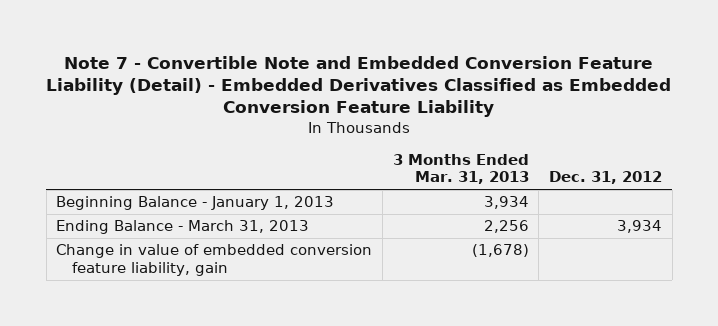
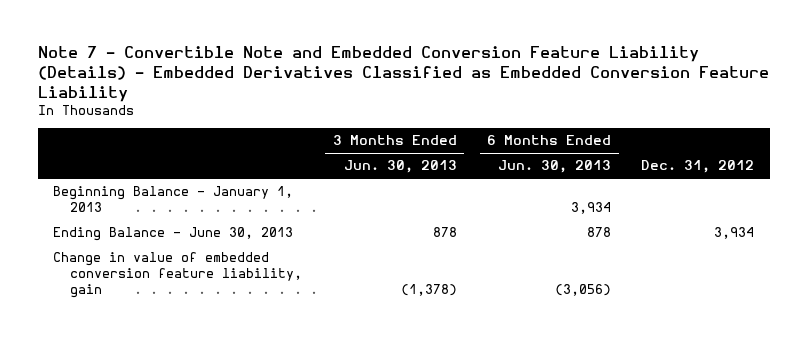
- Note 7 - Convertible Note and Embedded Conversion Feature Liability (Detail) - Embedded Derivatives Classified as Embedded Conversion Feature Liability
+ Note 7 - Convertible Note and Embedded Conversion Feature Liability (Details) - Embedded Derivatives Classified as Embedded Conversion Feature Liability
- | 3 Months Ended Mar. 31, 2013 | Dec. 31, 2012
+ | 3 Months Ended Jun. 30, 2013 | 6 Months Ended Jun. 30, 2013 | Dec. 31, 2012
- Ending Balance - March 31, 2013 | 2,256 | 3,934
+ Ending Balance - June 30, 2013 | 878 | 878 | 3,934

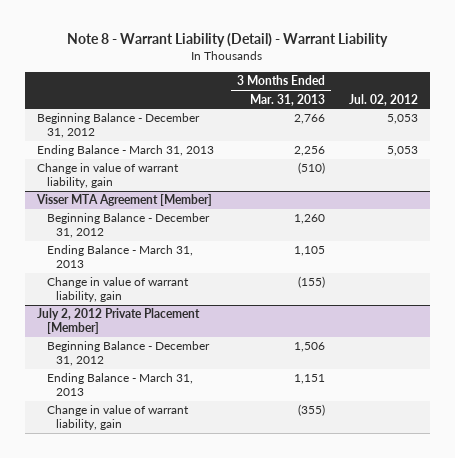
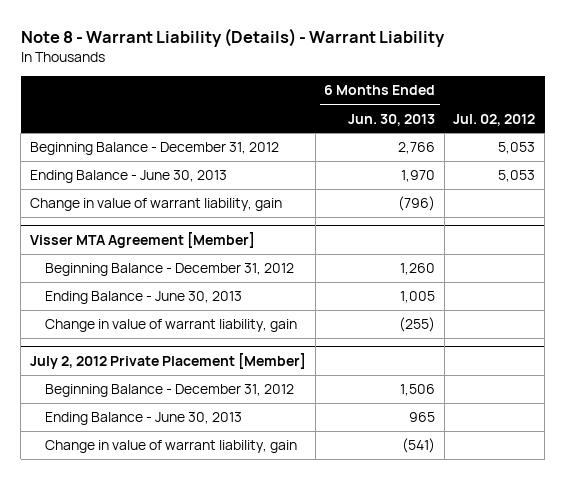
- Note 8 - Warrant Liability (Detail) - Warrant Liability
+ Note 8 - Warrant Liability (Details) - Warrant Liability
- | 3 Months Ended Mar. 31, 2013 | Jul. 02, 2012
+ | 6 Months Ended Jun. 30, 2013 | Jul. 02, 2012
- Ending Balance - March 31, 2013 | 2,256 | 5,053
+ Ending Balance - June 30, 2013 | 1,970 | 5,053
@ Visser MTA Agreement [Member]
- Ending Balance - March 31, 2013 | 1,105 |
+ Ending Balance - June 30, 2013 | 1,005 |
@ July 2, 2012 Private Placement [Member]
- Ending Balance - March 31, 2013 | 1,151 |
+ Ending Balance - June 30, 2013 | 965 |

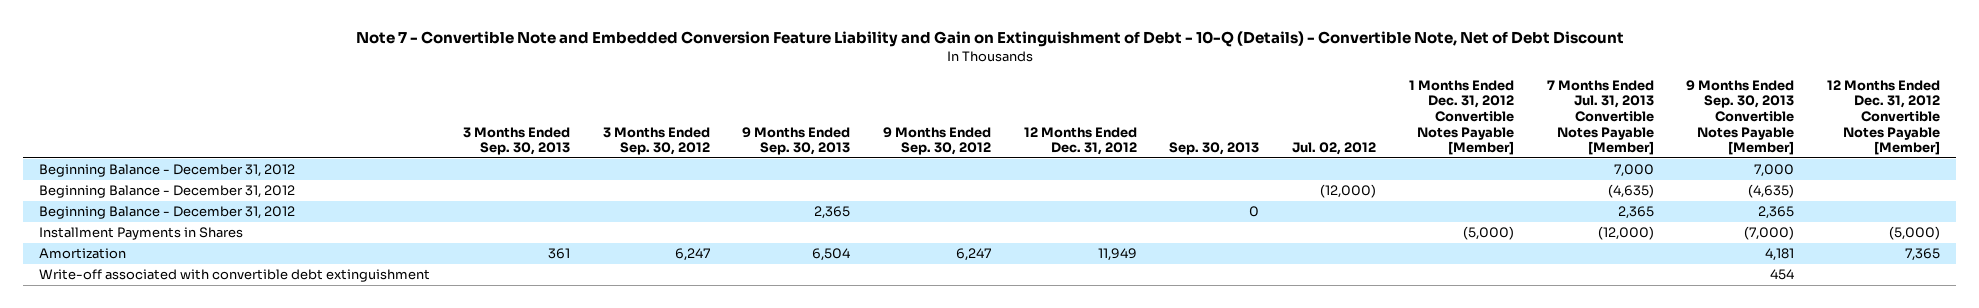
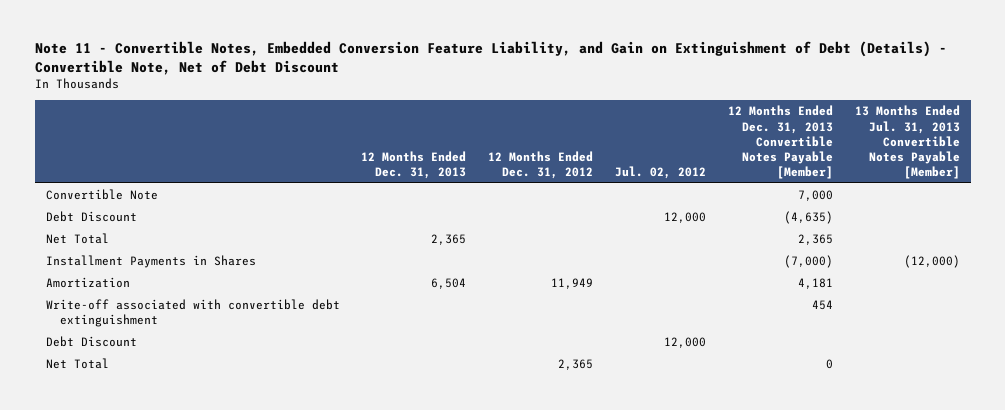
- Note 7 - Convertible Note and Embedded Conversion Feature Liability and Gain on Extinguishment of Debt - 10-Q (Details) - Convertible Note, Net of Debt Discount
+ Note 11 - Convertible Notes, Embedded Conversion Feature Liability, and Gain on Extinguishment of Debt (Details) - Convertible Note, Net of Debt Discount
- | 3 Months Ended Sep. 30, 2013 | 3 Months Ended Sep. 30, 2012 | 9 Months Ended Sep. 30, 2013 | 9 Months Ended Sep. 30, 2012 | 12 Months Ended Dec. 31, 2012 | Sep. 30, 2013 | Jul. 02, 2012 | 1 Months Ended Dec. 31, 2012 Convertible Notes Payable [Member] | 7 Months Ended Jul. 31, 2013 Convertible Notes Payable [Member] | 9 Months Ended Sep. 30, 2013 Convertible Notes Payable [Member] | 12 Months Ended Dec. 31, 2012 Convertible Notes Payable [Member]
+ | 12 Months Ended Dec. 31, 2013 | 12 Months Ended Dec. 31, 2012 | Jul. 02, 2012 | 12 Months Ended Dec. 31, 2013 Convertible Notes Payable [Member] | 13 Months Ended Jul. 31, 2013 Convertible Notes Payable [Member]
- Beginning Balance - December 31, 2012 | | | | | | | | | 7,000 | 7,000 |
- Beginning Balance - December 31, 2012 | | | | | | | (12,000) | | (4,635) | (4,635) |
- Beginning Balance - December 31, 2012 | | | 2,365 | | | 0 | | | 2,365 | 2,365 |
+ Convertible Note | | | | 7,000 |
+ Debt Discount | | | 12,000 | (4,635) |
+ Net Total | 2,365 | | | 2,365 |
+ Debt Discount | | | 12,000 | |
+ Net Total | | 2,365 | | 0 |

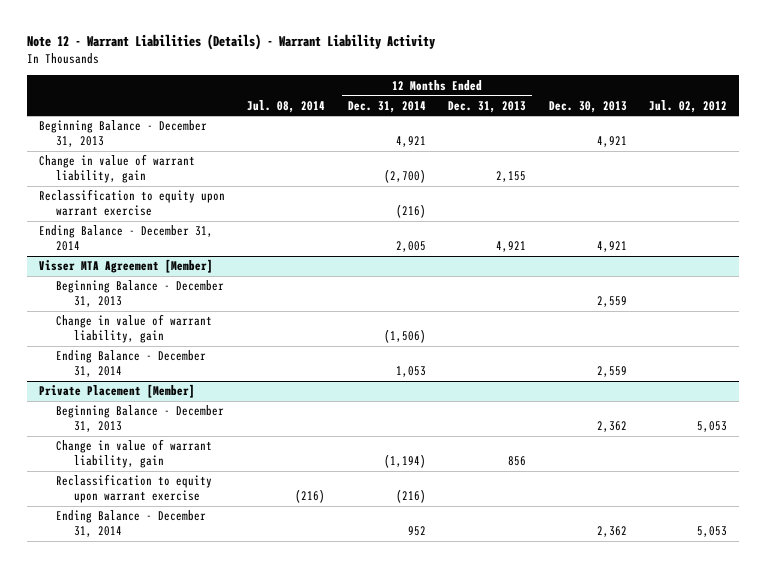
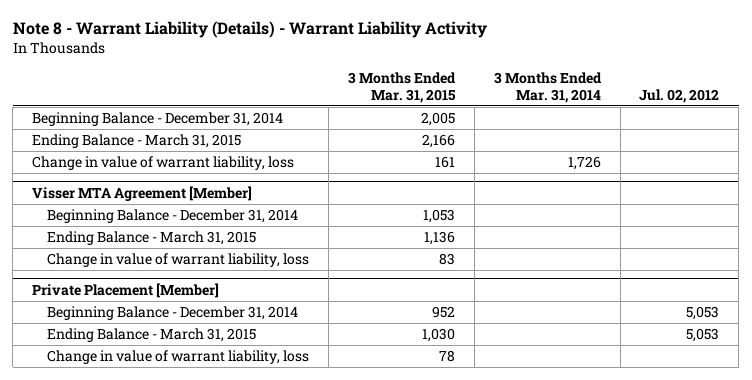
- Note 12 - Warrant Liabilities (Details) - Warrant Liability Activity
+ Note 8 - Warrant Liability (Details) - Warrant Liability Activity
- | Jul. 08, 2014 | 12 Months Ended Dec. 31, 2014 | 12 Months Ended Dec. 31, 2013 | Dec. 30, 2013 | Jul. 02, 2012
+ | 3 Months Ended Mar. 31, 2015 | 3 Months Ended Mar. 31, 2014 | Jul. 02, 2012
- Beginning Balance - December 31, 2013 | | 4,921 | | 4,921 |
- Change in value of warrant liability, gain | | (2,700) | 2,155 | |
- Reclassification to equity upon warrant exercise | | (216) | | |
- Ending Balance - December 31, 2014 | | 2,005 | 4,921 | 4,921 |
+ Beginning Balance - December 31, 2014 | 2,005 | |
+ Ending Balance - March 31, 2015 | 2,166 | |
+ Change in value of warrant liability, loss | 161 | 1,726 |
@ Visser MTA Agreement [Member]
- Beginning Balance - December 31, 2013 | | | | 2,559 |
- Change in value of warrant liability, gain | | (1,506) | | |
- Ending Balance - December 31, 2014 | | 1,053 | | 2,559 |
+ Beginning Balance - December 31, 2014 | 1,053 | |
+ Ending Balance - March 31, 2015 | 1,136 | |
+ Change in value of warrant liability, loss | 83 | |
@ Private Placement [Member]
- Beginning Balance - December 31, 2013 | | | | 2,362 | 5,053
- Change in value of warrant liability, gain | | (1,194) | 856 | |
- Reclassification to equity upon warrant exercise | (216) | (216) | | |
- Ending Balance - December 31, 2014 | | 952 | | 2,362 | 5,053
+ Beginning Balance - December 31, 2014 | 952 | | 5,053
+ Ending Balance - March 31, 2015 | 1,030 | | 5,053
+ Change in value of warrant liability, loss | 78 | |

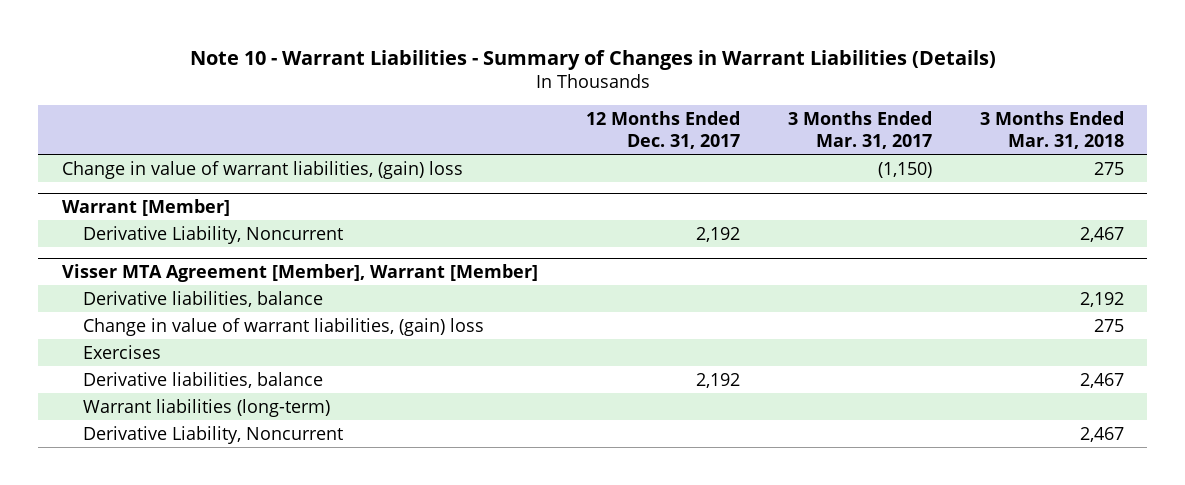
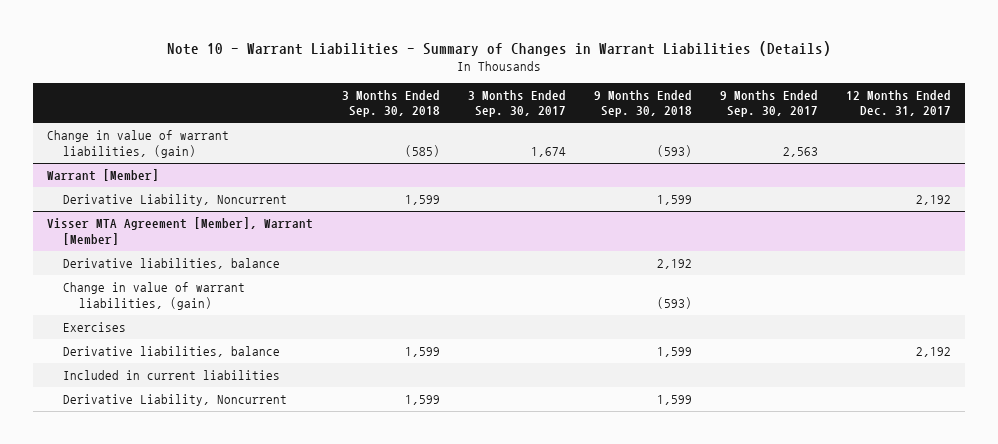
- | 12 Months Ended Dec. 31, 2017 | 3 Months Ended Mar. 31, 2017 | 3 Months Ended Mar. 31, 2018
+ | 3 Months Ended Sep. 30, 2018 | 3 Months Ended Sep. 30, 2017 | 9 Months Ended Sep. 30, 2018 | 9 Months Ended Sep. 30, 2017 | 12 Months Ended Dec. 31, 2017
- Change in value of warrant liabilities, (gain) loss | | (1,150) | 275
+ Change in value of warrant liabilities, (gain) | (585) | 1,674 | (593) | 2,563 |
@ Visser MTA Agreement [Member], Warrant [Member]
- Change in value of warrant liabilities, (gain) loss | | | 275
+ Change in value of warrant liabilities, (gain) | | | (593) | |
- Warrant liabilities (long-term)
+ Included in current liabilities

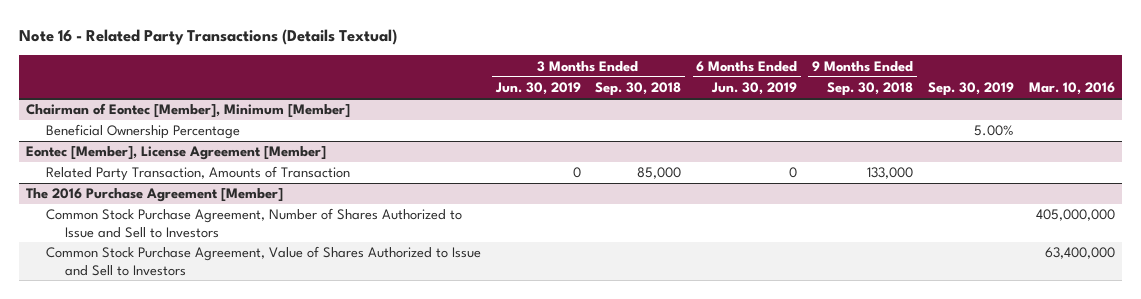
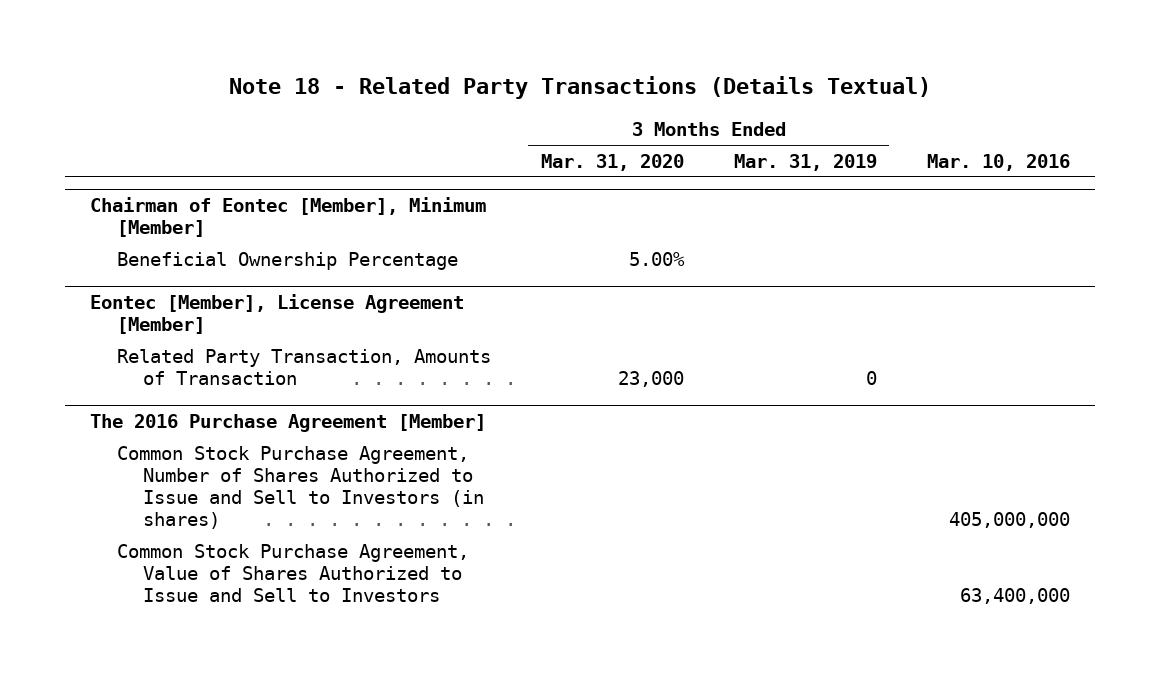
- Note 16 - Related Party Transactions (Details Textual)
+ Note 18 - Related Party Transactions (Details Textual)
- | 3 Months Ended Jun. 30, 2019 | 3 Months Ended Sep. 30, 2018 | 6 Months Ended Jun. 30, 2019 | 9 Months Ended Sep. 30, 2018 | Sep. 30, 2019 | Mar. 10, 2016
+ | 3 Months Ended Mar. 31, 2020 | 3 Months Ended Mar. 31, 2019 | Mar. 10, 2016
@ The 2016 Purchase Agreement [Member]
- Common Stock Purchase Agreement, Number of Shares Authorized to Issue and Sell to Investors | | | | | | 405,000,000
+ Common Stock Purchase Agreement, Number of Shares Authorized to Issue and Sell to Investors (in shares) | | | 405,000,000

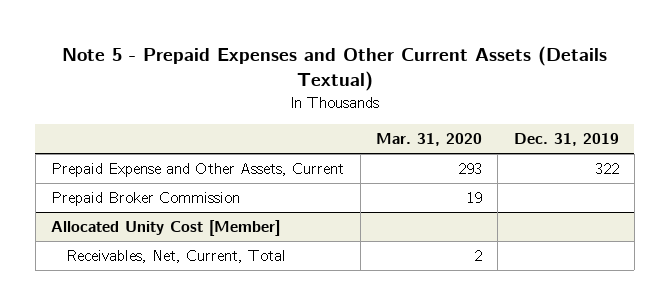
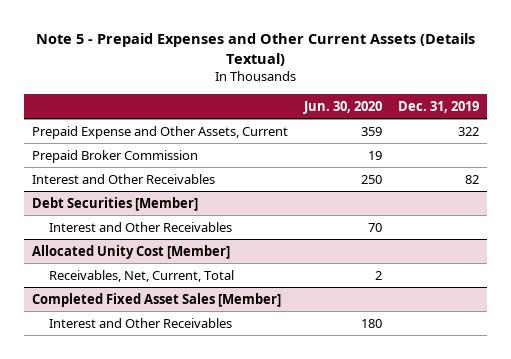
- | Mar. 31, 2020 | Dec. 31, 2019
+ | Jun. 30, 2020 | Dec. 31, 2019
+ Interest and Other Receivables | 250 | 82
+ Debt Securities [Member]
+ Interest and Other Receivables | 70 |
+ Completed Fixed Asset Sales [Member]
+ Interest and Other Receivables | 180 |

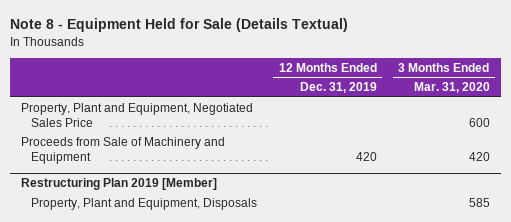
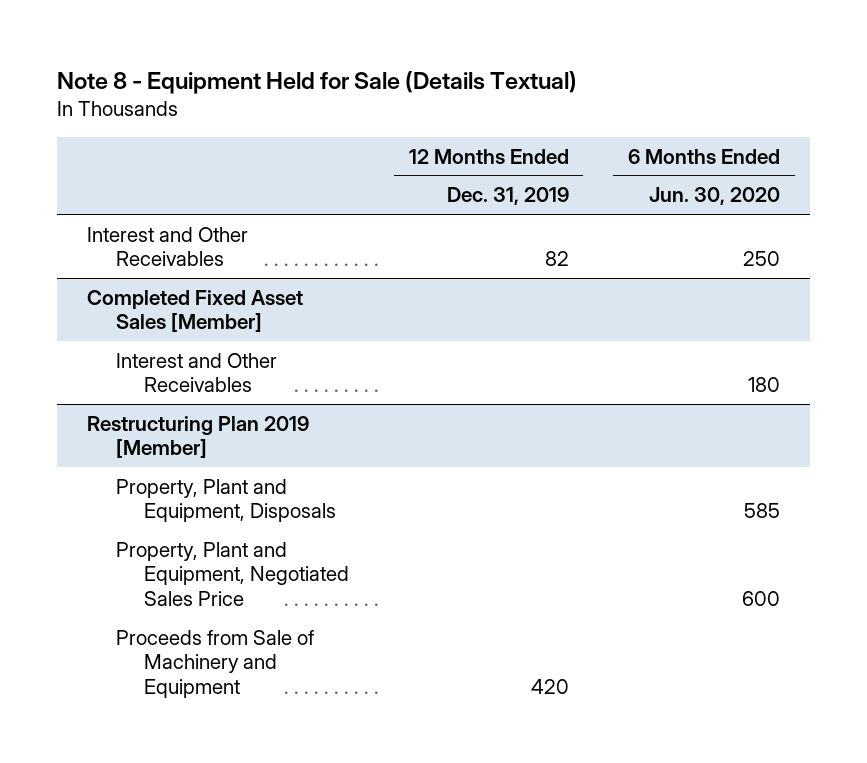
- | 12 Months Ended Dec. 31, 2019 | 3 Months Ended Mar. 31, 2020
+ | 12 Months Ended Dec. 31, 2019 | 6 Months Ended Jun. 30, 2020
- Property, Plant and Equipment, Negotiated Sales Price | | 600
- Proceeds from Sale of Machinery and Equipment | 420 | 420
+ Interest and Other Receivables | 82 | 250
+ Completed Fixed Asset Sales [Member]
+ Interest and Other Receivables | | 180
@ Restructuring Plan 2019 [Member]
+ Property, Plant and Equipment, Negotiated Sales Price | | 600
+ Proceeds from Sale of Machinery and Equipment | 420 |

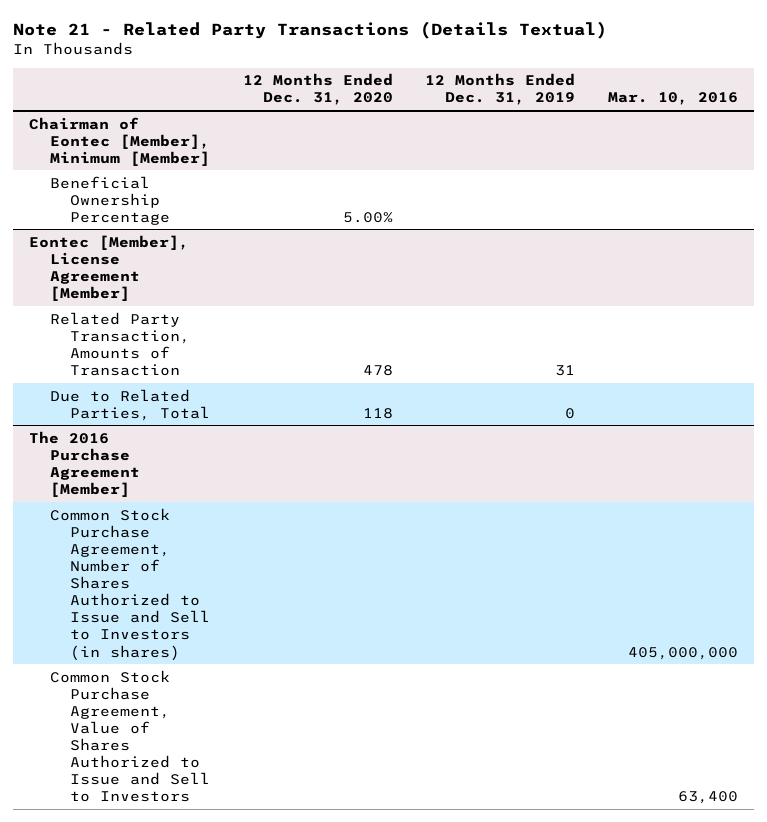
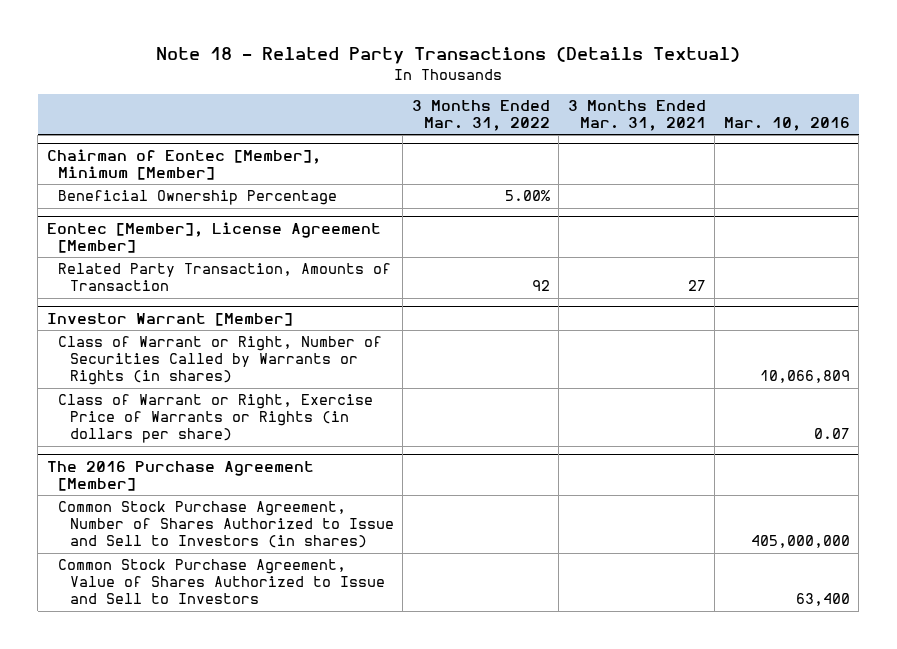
- Note 21 - Related Party Transactions (Details Textual)
+ Note 18 - Related Party Transactions (Details Textual)
- | 12 Months Ended Dec. 31, 2020 | 12 Months Ended Dec. 31, 2019 | Mar. 10, 2016
+ | 3 Months Ended Mar. 31, 2022 | 3 Months Ended Mar. 31, 2021 | Mar. 10, 2016
@ Eontec [Member], License Agreement [Member]
- Due to Related Parties, Total | 118 | 0 |
+ Investor Warrant [Member]
+ Class of Warrant or Right, Number of Securities Called by Warrants or Rights (in shares) | | | 10,066,809
+ Class of Warrant or Right, Exercise Price of Warrants or Rights (in dollars per share) | | | 0.07

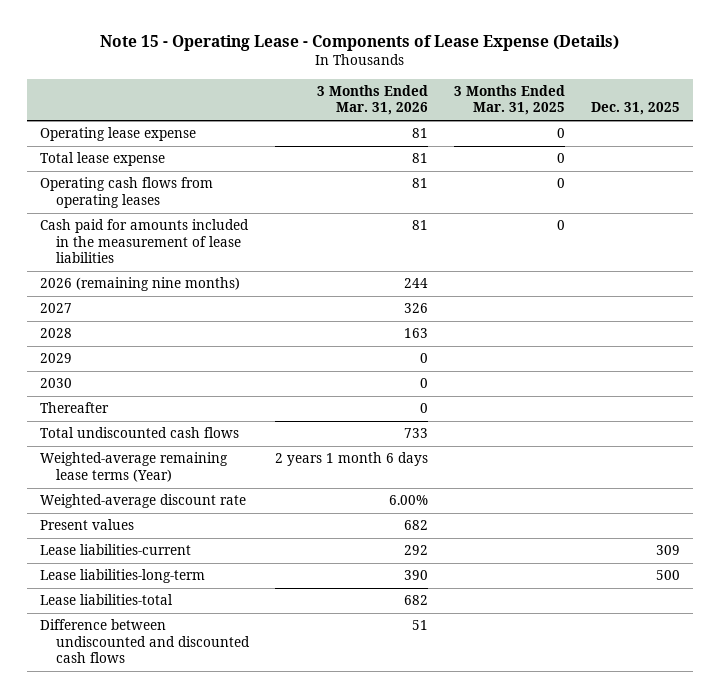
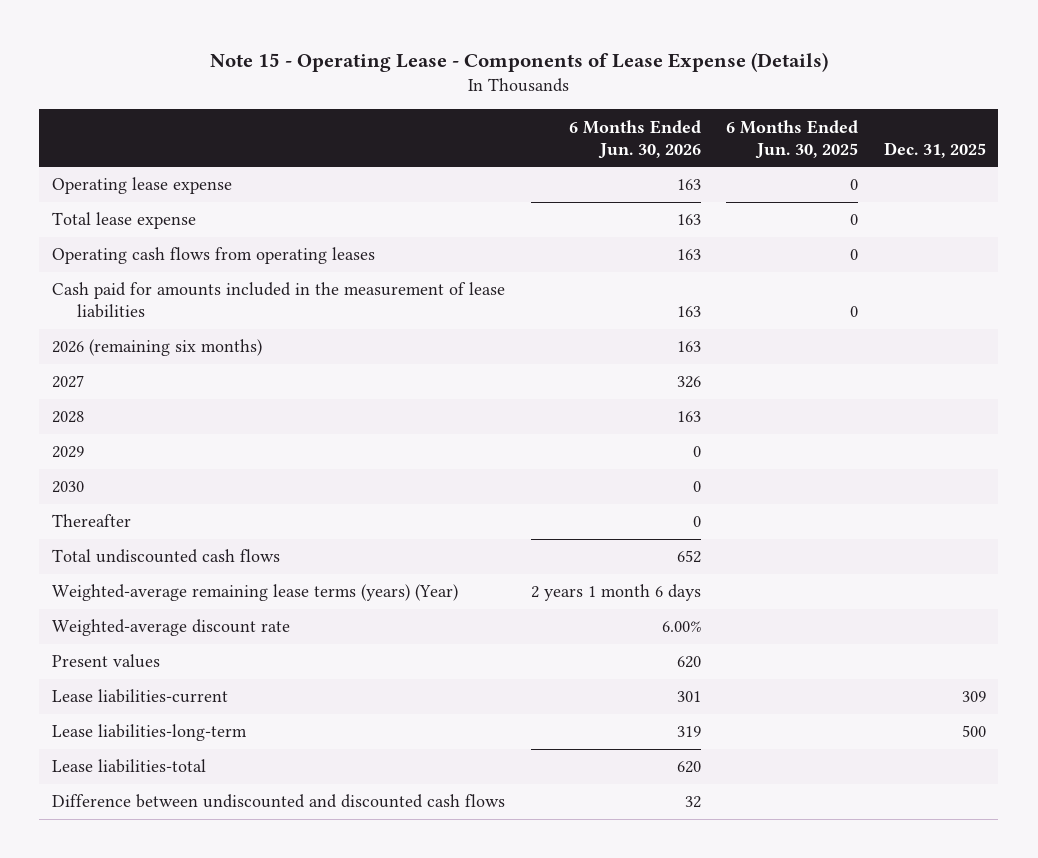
- | 3 Months Ended Mar. 31, 2026 | 3 Months Ended Mar. 31, 2025 | Dec. 31, 2025
+ | 6 Months Ended Jun. 30, 2026 | 6 Months Ended Jun. 30, 2025 | Dec. 31, 2025
- 2026 (remaining nine months) | 244 | |
+ 2026 (remaining six months) | 163 | |
- Weighted-average remaining lease terms (Year) | 2 years 1 month 6 days | |
+ Weighted-average remaining lease terms (years) (Year) | 2 years 1 month 6 days | |

